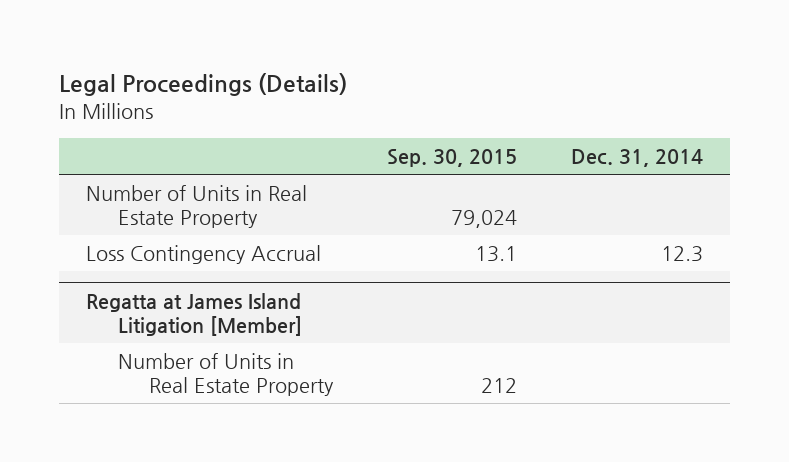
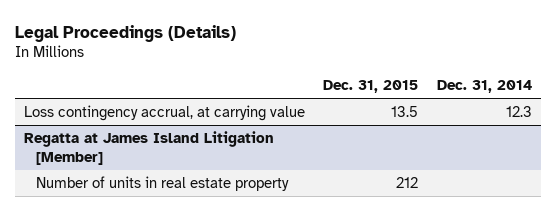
- | Sep. 30, 2015 | Dec. 31, 2014
+ | Dec. 31, 2015 | Dec. 31, 2014
- Number of Units in Real Estate Property | 79,024 |
- Loss Contingency Accrual | 13.1 | 12.3
+ Loss contingency accrual, at carrying value | 13.5 | 12.3
@ Regatta at James Island Litigation [Member]
- Number of Units in Real Estate Property | 212 |
+ Number of units in real estate property | 212 |

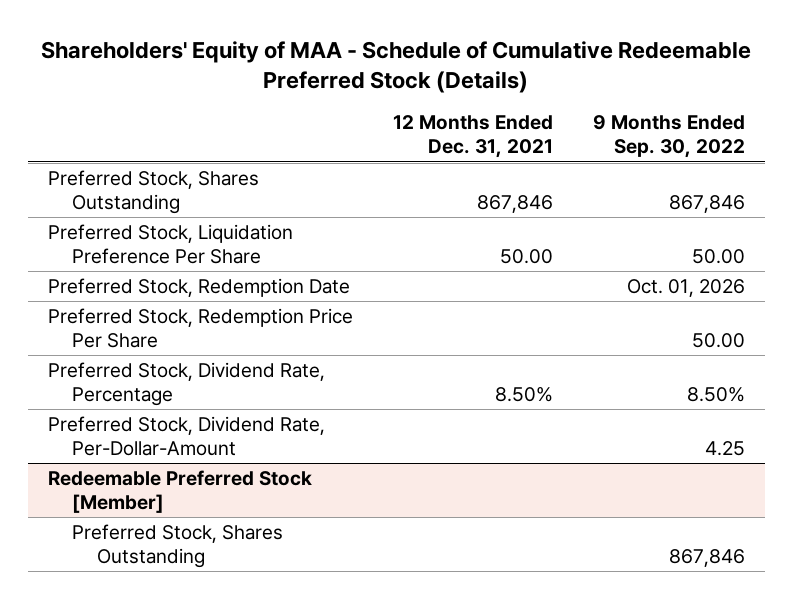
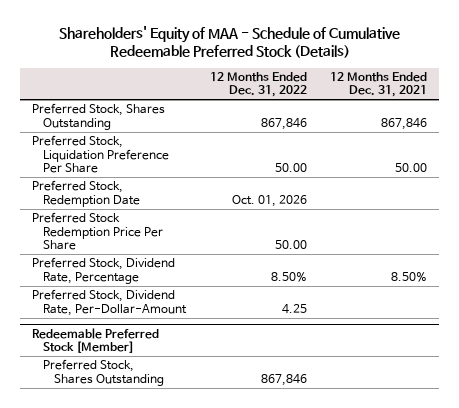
- | 12 Months Ended Dec. 31, 2021 | 9 Months Ended Sep. 30, 2022
+ | 12 Months Ended Dec. 31, 2022 | 12 Months Ended Dec. 31, 2021
- Preferred Stock, Redemption Price Per Share | | 50.00
+ Preferred Stock Redemption Price Per Share | 50.00 |

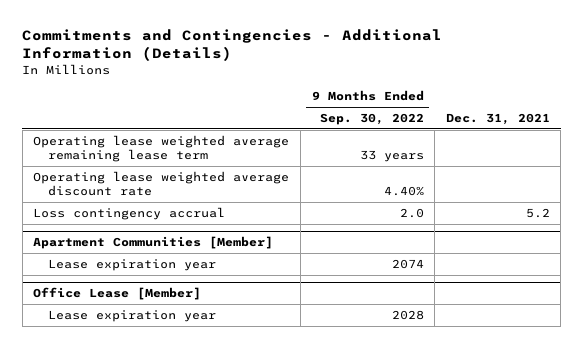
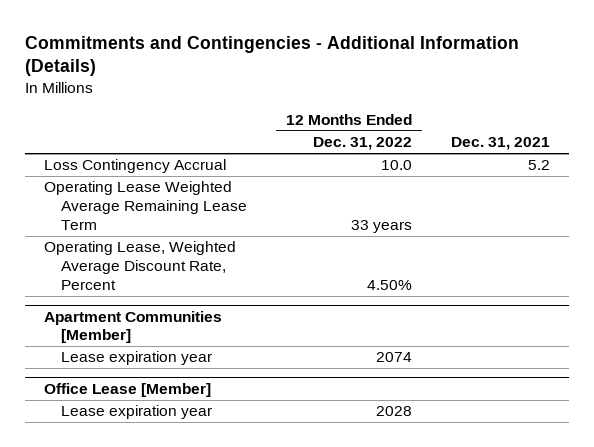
- | 9 Months Ended Sep. 30, 2022 | Dec. 31, 2021
+ | 12 Months Ended Dec. 31, 2022 | Dec. 31, 2021
- Operating lease weighted average remaining lease term | 33 years |
- Operating lease weighted average discount rate | 4.40% |
- Loss contingency accrual | 2.0 | 5.2
+ Loss Contingency Accrual | 10.0 | 5.2
+ Operating Lease Weighted Average Remaining Lease Term | 33 years |
+ Operating Lease, Weighted Average Discount Rate, Percent | 4.50% |

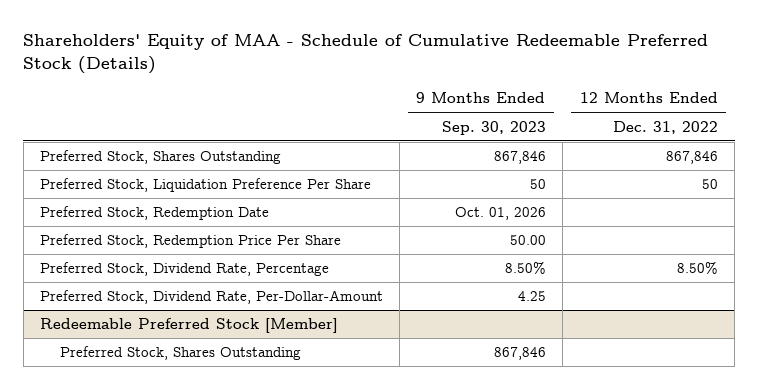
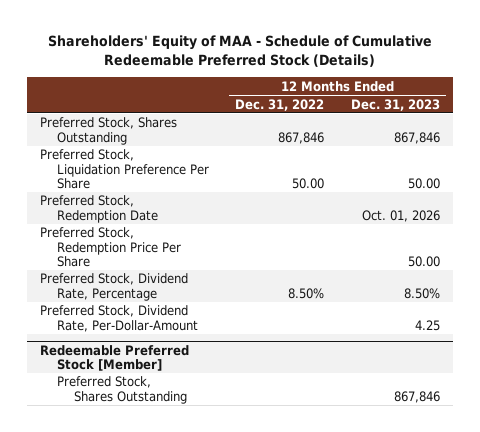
- | 9 Months Ended Sep. 30, 2023 | 12 Months Ended Dec. 31, 2022
+ | 12 Months Ended Dec. 31, 2022 | 12 Months Ended Dec. 31, 2023
- Preferred Stock, Liquidation Preference Per Share | 50 | 50
+ Preferred Stock, Liquidation Preference Per Share | 50.00 | 50.00

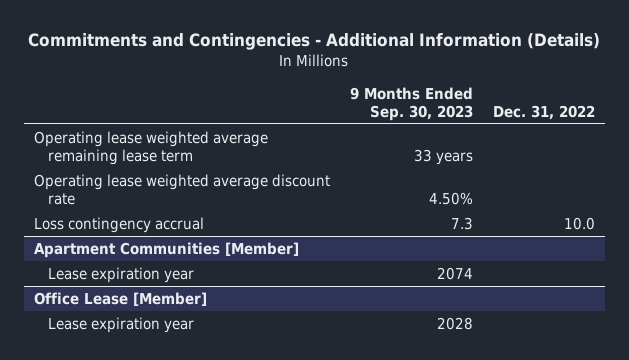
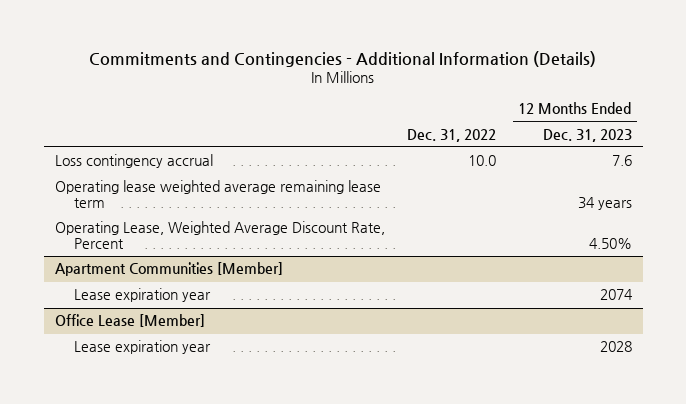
- | 9 Months Ended Sep. 30, 2023 | Dec. 31, 2022
+ | Dec. 31, 2022 | 12 Months Ended Dec. 31, 2023
- Operating lease weighted average discount rate | 4.50% |
moved down: Operating lease weighted average remaining lease term | | 34 years
+ Operating Lease, Weighted Average Discount Rate, Percent | | 4.50%

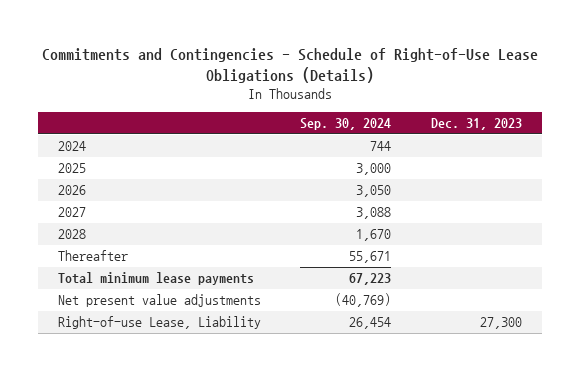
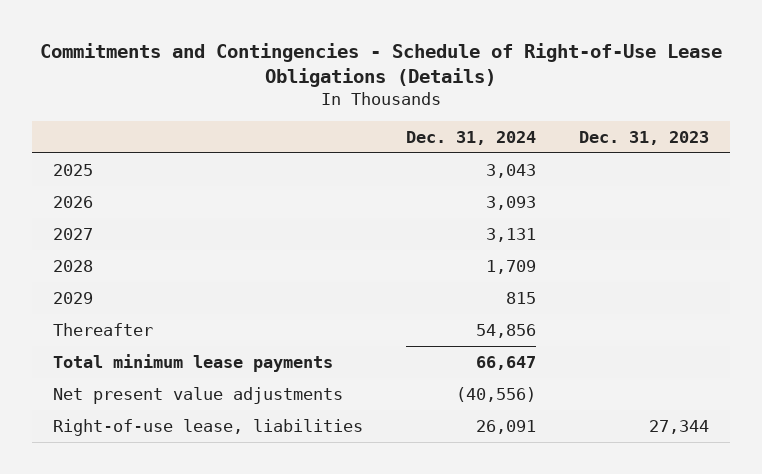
- | Sep. 30, 2024 | Dec. 31, 2023
+ | Dec. 31, 2024 | Dec. 31, 2023
- 2024 | 744 |
+ 2029 | 815 |
- Right-of-use Lease, Liability | 26,454 | 27,300
+ Right-of-use lease, liabilities | 26,091 | 27,344

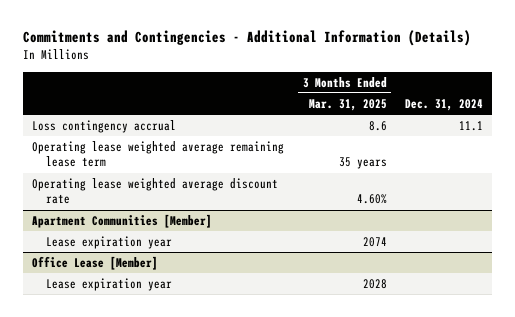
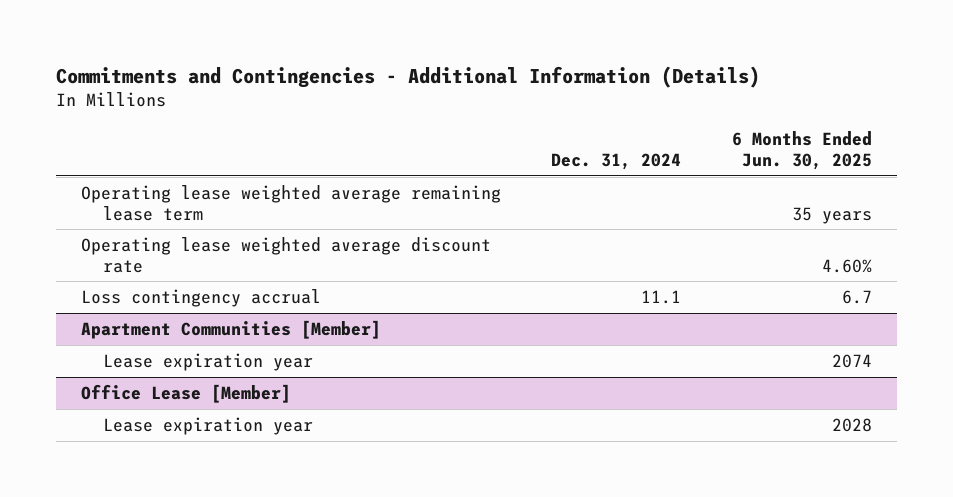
- | 3 Months Ended Mar. 31, 2025 | Dec. 31, 2024
+ | Dec. 31, 2024 | 6 Months Ended Jun. 30, 2025
moved down: Loss contingency accrual | 11.1 | 6.7

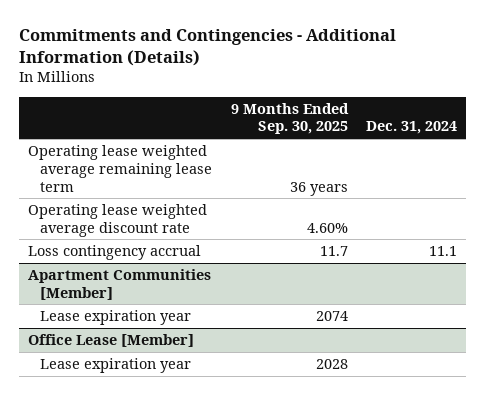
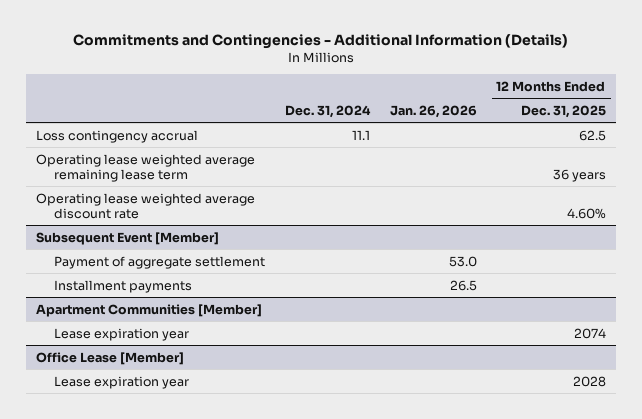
- | 9 Months Ended Sep. 30, 2025 | Dec. 31, 2024
+ | Dec. 31, 2024 | Jan. 26, 2026 | 12 Months Ended Dec. 31, 2025
moved up: Loss contingency accrual | 11.1 | | 62.5
+ Subsequent Event [Member]
+ Payment of aggregate settlement | | 53.0 |
+ Installment payments | | 26.5 |

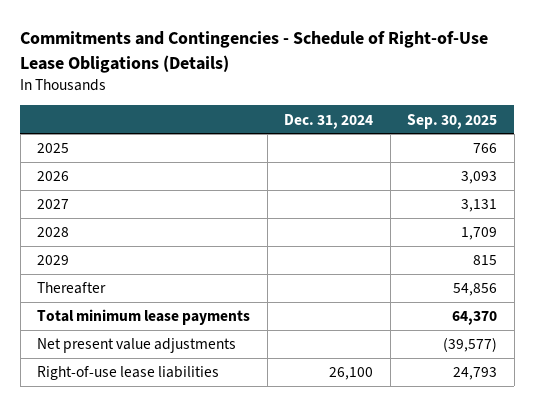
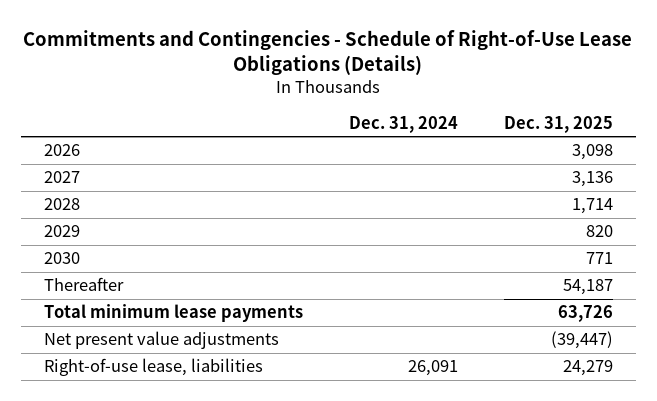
- | Dec. 31, 2024 | Sep. 30, 2025
+ | Dec. 31, 2024 | Dec. 31, 2025
- 2025 | | 766
+ 2030 | | 771
- Right-of-use lease liabilities | 26,100 | 24,793
+ Right-of-use lease, liabilities | 26,091 | 24,279

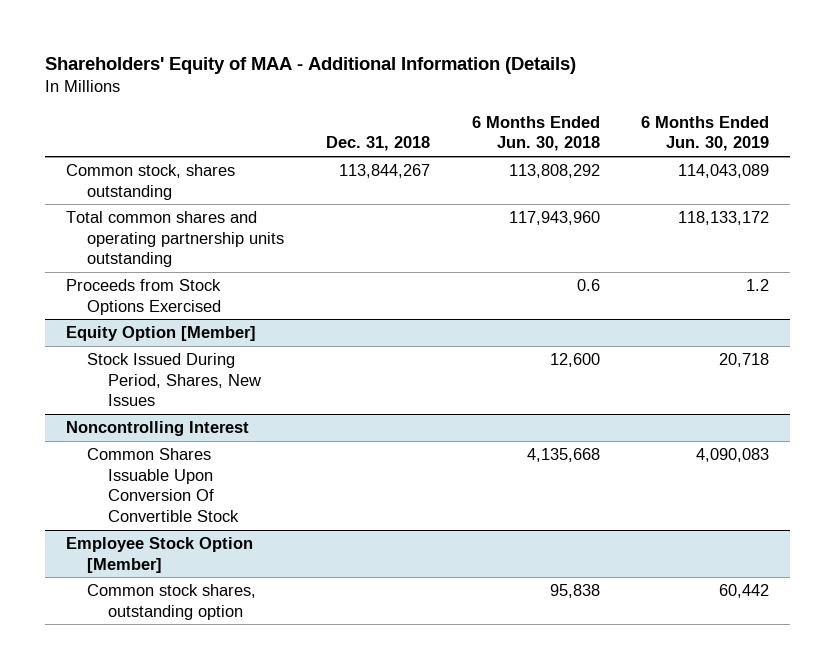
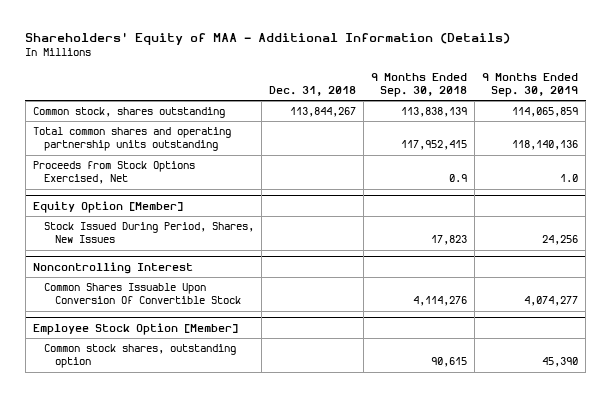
- | Dec. 31, 2018 | 6 Months Ended Jun. 30, 2018 | 6 Months Ended Jun. 30, 2019
+ | Dec. 31, 2018 | 9 Months Ended Sep. 30, 2018 | 9 Months Ended Sep. 30, 2019
- Proceeds from Stock Options Exercised | | 0.6 | 1.2
+ Proceeds from Stock Options Exercised, Net | | 0.9 | 1.0

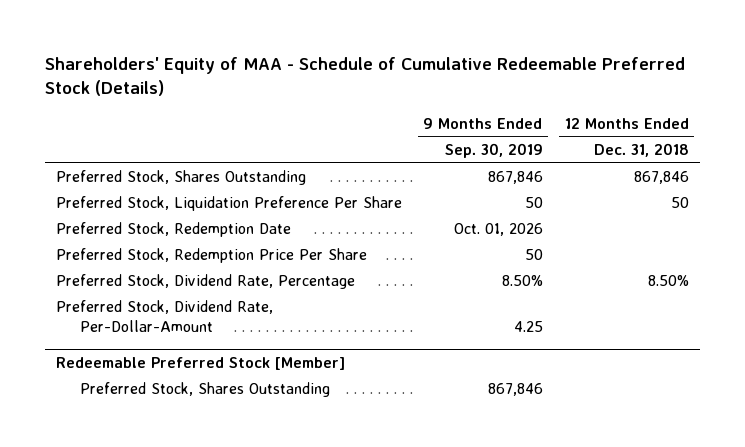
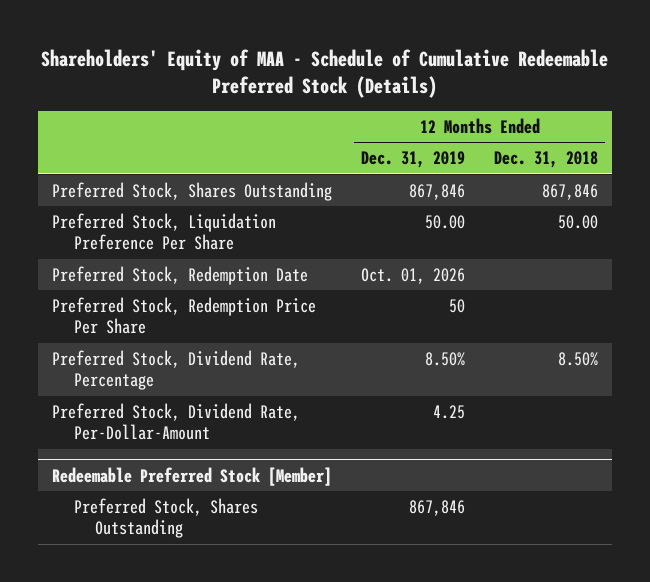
- | 9 Months Ended Sep. 30, 2019 | 12 Months Ended Dec. 31, 2018
+ | 12 Months Ended Dec. 31, 2019 | 12 Months Ended Dec. 31, 2018
- Preferred Stock, Liquidation Preference Per Share | 50 | 50
+ Preferred Stock, Liquidation Preference Per Share | 50.00 | 50.00

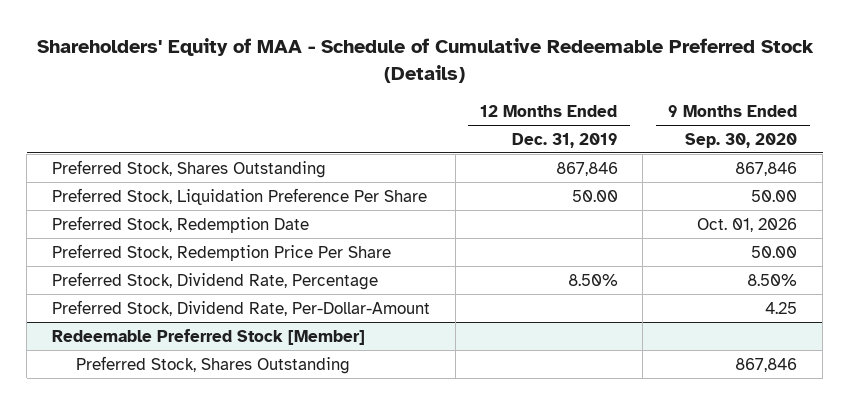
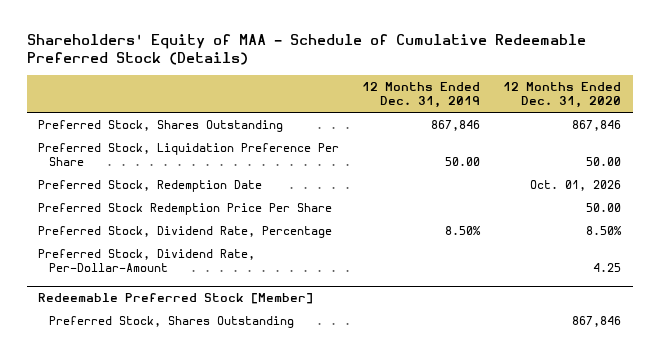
- | 12 Months Ended Dec. 31, 2019 | 9 Months Ended Sep. 30, 2020
+ | 12 Months Ended Dec. 31, 2019 | 12 Months Ended Dec. 31, 2020
- Preferred Stock, Redemption Price Per Share | | 50.00
+ Preferred Stock Redemption Price Per Share | | 50.00

